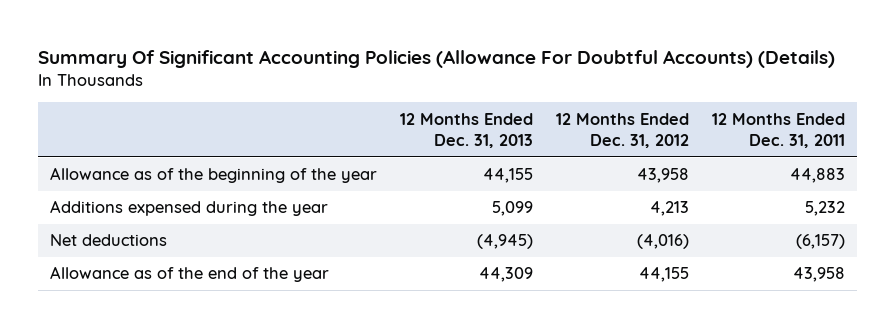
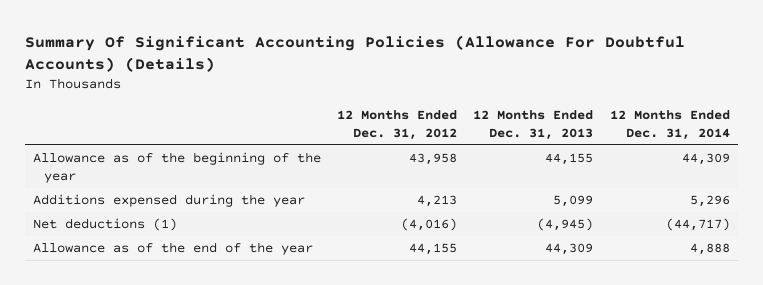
- | 12 Months Ended Dec. 31, 2013 | 12 Months Ended Dec. 31, 2012 | 12 Months Ended Dec. 31, 2011
+ | 12 Months Ended Dec. 31, 2012 | 12 Months Ended Dec. 31, 2013 | 12 Months Ended Dec. 31, 2014
- Net deductions | (4,945) | (4,016) | (6,157)
+ Net deductions (1) | (4,016) | (4,945) | (44,717)

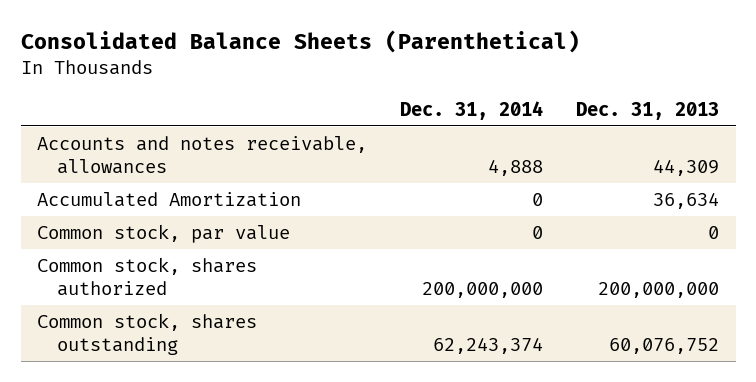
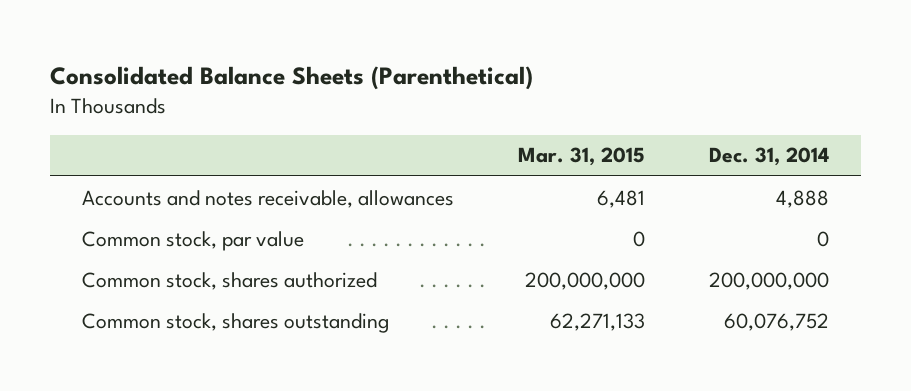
- | Dec. 31, 2014 | Dec. 31, 2013
+ | Mar. 31, 2015 | Dec. 31, 2014
- Accumulated Amortization | 0 | 36,634
- Common stock, shares outstanding | 62,243,374 | 60,076,752
+ Common stock, shares outstanding | 62,271,133 | 60,076,752

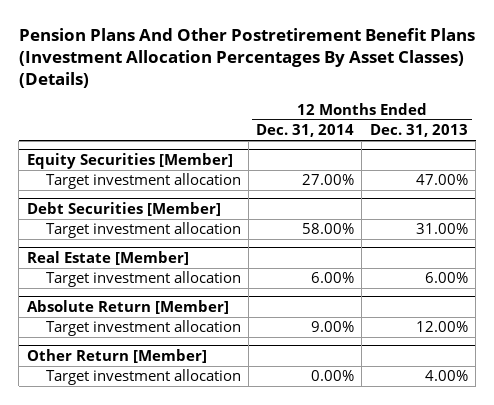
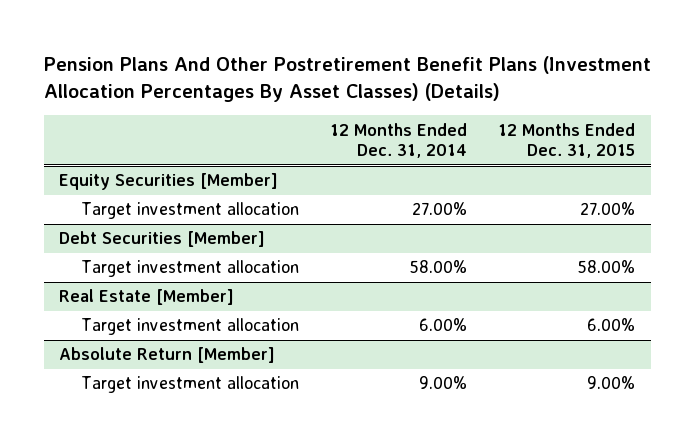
- | 12 Months Ended Dec. 31, 2014 | 12 Months Ended Dec. 31, 2013
+ | 12 Months Ended Dec. 31, 2014 | 12 Months Ended Dec. 31, 2015
- Other Return [Member]
- Target investment allocation | 0.00% | 4.00%

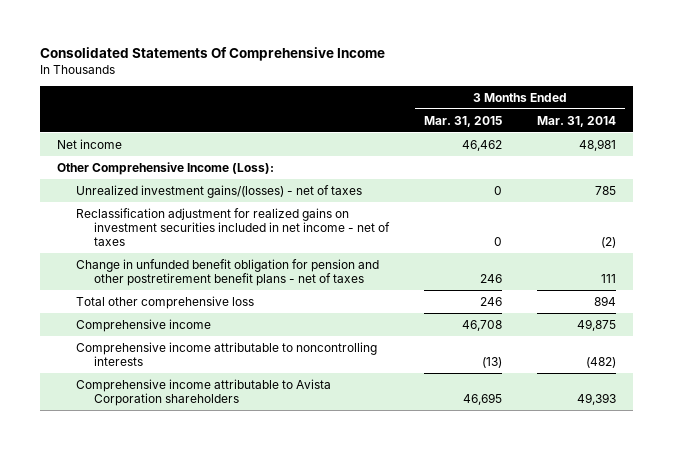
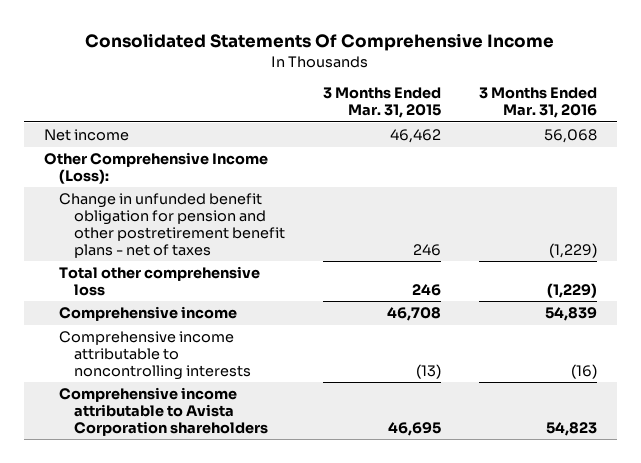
- | 3 Months Ended Mar. 31, 2015 | 3 Months Ended Mar. 31, 2014
+ | 3 Months Ended Mar. 31, 2015 | 3 Months Ended Mar. 31, 2016
- Unrealized investment gains/(losses) - net of taxes | 0 | 785
- Reclassification adjustment for realized gains on investment securities included in net income - net of taxes | 0 | (2)

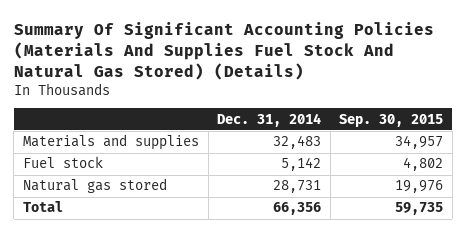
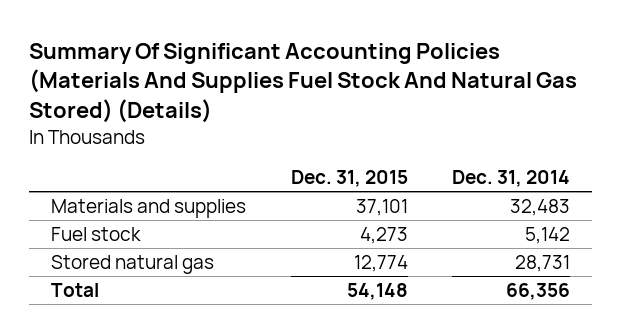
- | Dec. 31, 2014 | Sep. 30, 2015
+ | Dec. 31, 2015 | Dec. 31, 2014
- Natural gas stored | 28,731 | 19,976
+ Stored natural gas | 12,774 | 28,731

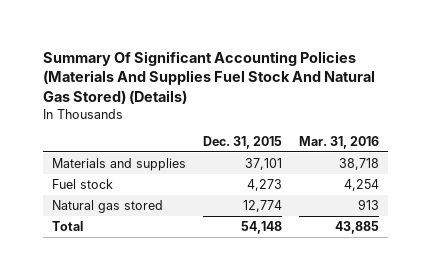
- | Dec. 31, 2015 | Dec. 31, 2014
+ | Dec. 31, 2015 | Mar. 31, 2016
- Stored natural gas | 12,774 | 28,731
+ Natural gas stored | 12,774 | 913

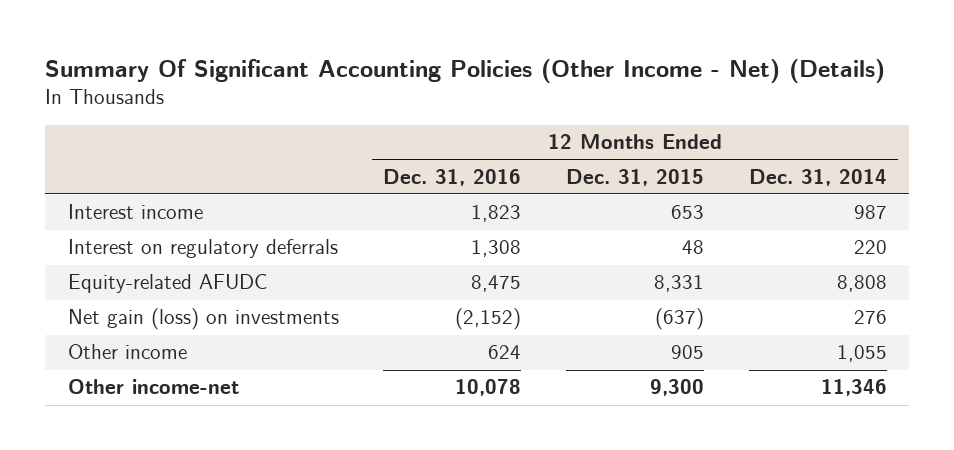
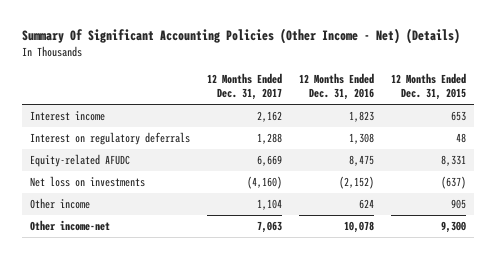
- | 12 Months Ended Dec. 31, 2016 | 12 Months Ended Dec. 31, 2015 | 12 Months Ended Dec. 31, 2014
+ | 12 Months Ended Dec. 31, 2017 | 12 Months Ended Dec. 31, 2016 | 12 Months Ended Dec. 31, 2015
- Net gain (loss) on investments | (2,152) | (637) | 276
+ Net loss on investments | (4,160) | (2,152) | (637)

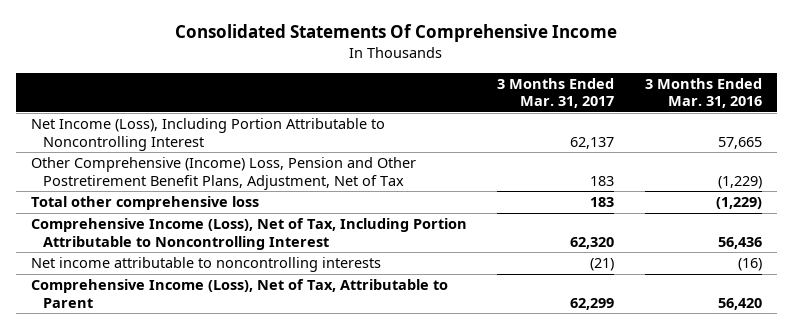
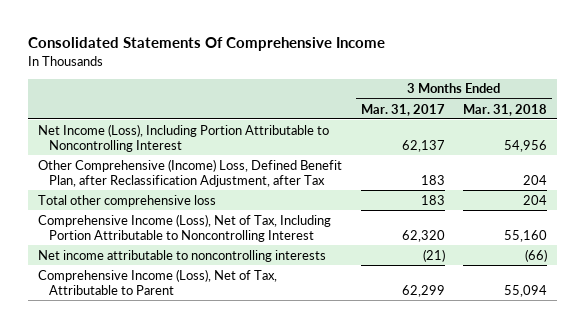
- | 3 Months Ended Mar. 31, 2017 | 3 Months Ended Mar. 31, 2016
+ | 3 Months Ended Mar. 31, 2017 | 3 Months Ended Mar. 31, 2018
- Other Comprehensive (Income) Loss, Pension and Other Postretirement Benefit Plans, Adjustment, Net of Tax | 183 | (1,229)
+ Other Comprehensive (Income) Loss, Defined Benefit Plan, after Reclassification Adjustment, after Tax | 183 | 204

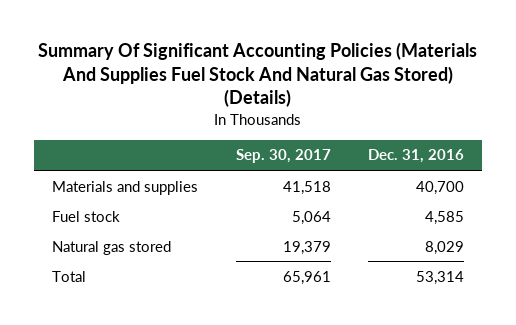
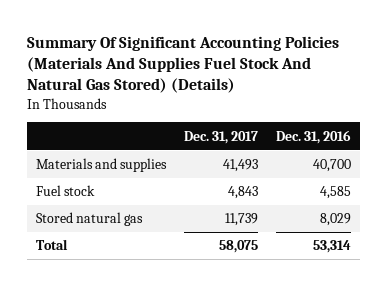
- | Sep. 30, 2017 | Dec. 31, 2016
+ | Dec. 31, 2017 | Dec. 31, 2016
- Natural gas stored | 19,379 | 8,029
+ Stored natural gas | 11,739 | 8,029

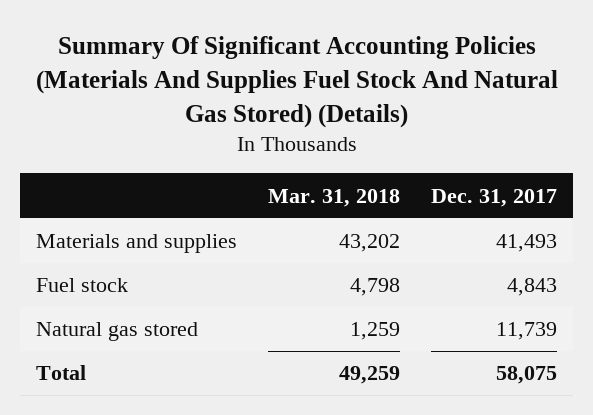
- | Dec. 31, 2017 | Dec. 31, 2016
+ | Mar. 31, 2018 | Dec. 31, 2017
- Stored natural gas | 11,739 | 8,029
+ Natural gas stored | 1,259 | 11,739

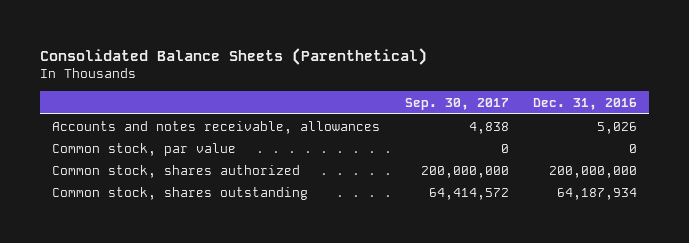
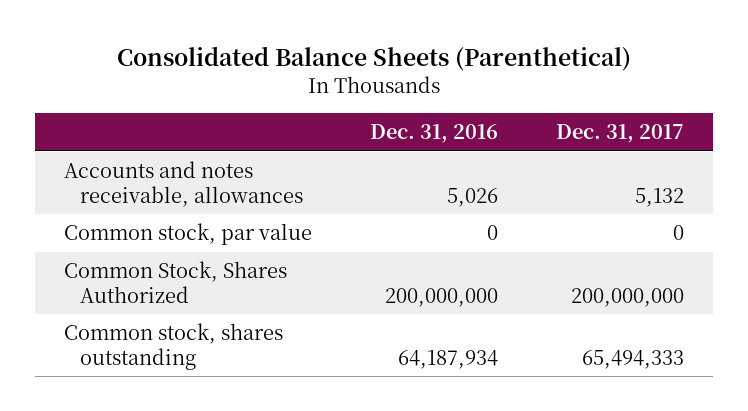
- | Sep. 30, 2017 | Dec. 31, 2016
+ | Dec. 31, 2016 | Dec. 31, 2017
- Common stock, shares authorized | 200,000,000 | 200,000,000
+ Common Stock, Shares Authorized | 200,000,000 | 200,000,000

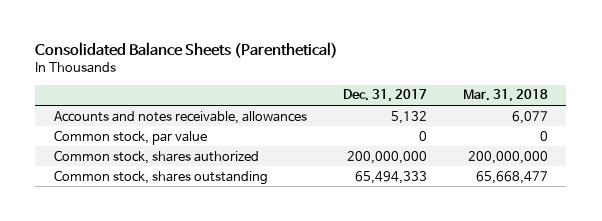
- | Dec. 31, 2016 | Dec. 31, 2017
+ | Dec. 31, 2017 | Mar. 31, 2018
- Common Stock, Shares Authorized | 200,000,000 | 200,000,000
+ Common stock, shares authorized | 200,000,000 | 200,000,000

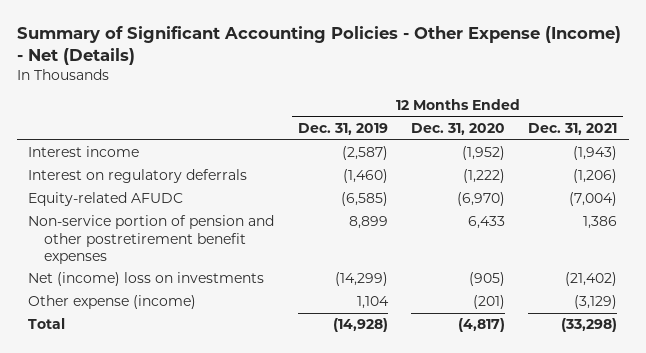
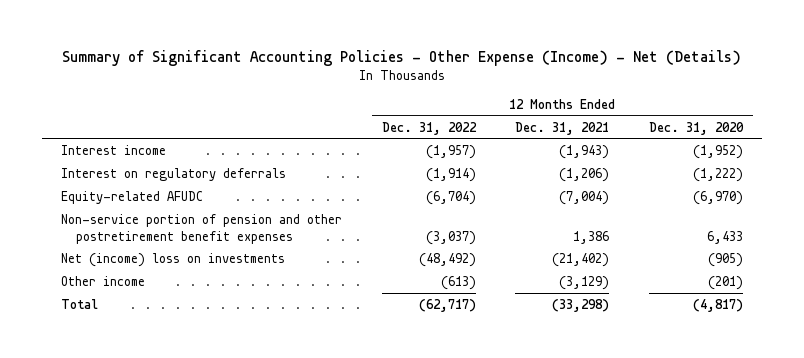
- | 12 Months Ended Dec. 31, 2019 | 12 Months Ended Dec. 31, 2020 | 12 Months Ended Dec. 31, 2021
+ | 12 Months Ended Dec. 31, 2022 | 12 Months Ended Dec. 31, 2021 | 12 Months Ended Dec. 31, 2020
- Other expense (income) | 1,104 | (201) | (3,129)
+ Other income | (613) | (3,129) | (201)

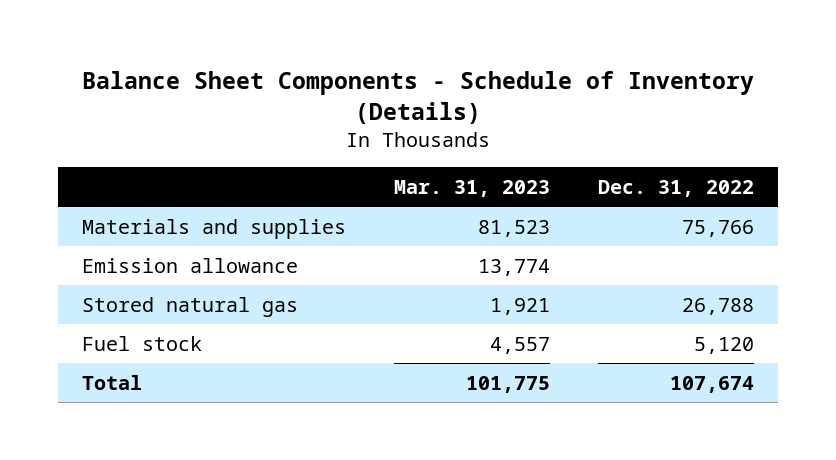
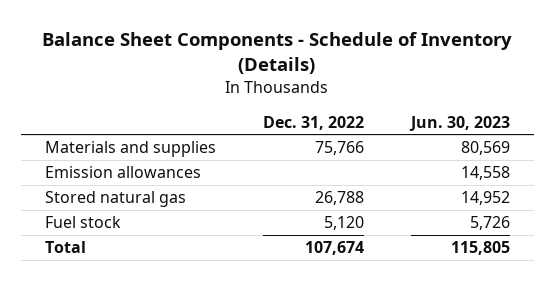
- | Mar. 31, 2023 | Dec. 31, 2022
+ | Dec. 31, 2022 | Jun. 30, 2023
- Emission allowance | 13,774 |
+ Emission allowances | | 14,558

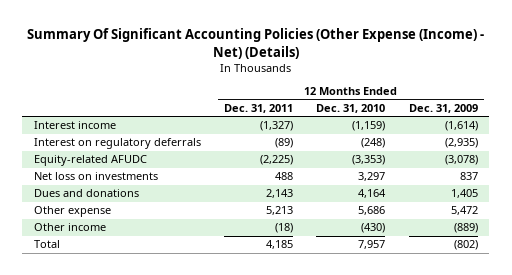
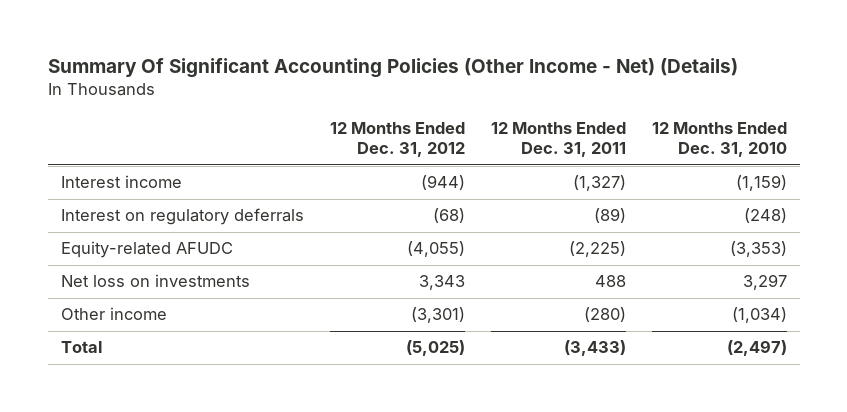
- Summary Of Significant Accounting Policies (Other Expense (Income) - Net) (Details)
+ Summary Of Significant Accounting Policies (Other Income - Net) (Details)
- | 12 Months Ended Dec. 31, 2011 | 12 Months Ended Dec. 31, 2010 | 12 Months Ended Dec. 31, 2009
+ | 12 Months Ended Dec. 31, 2012 | 12 Months Ended Dec. 31, 2011 | 12 Months Ended Dec. 31, 2010
- Dues and donations | 2,143 | 4,164 | 1,405
- Other expense | 5,213 | 5,686 | 5,472
- Other income | (18) | (430) | (889)
- Total | 4,185 | 7,957 | (802)
+ Other income | (3,301) | (280) | (1,034)
+ Total | (5,025) | (3,433) | (2,497)

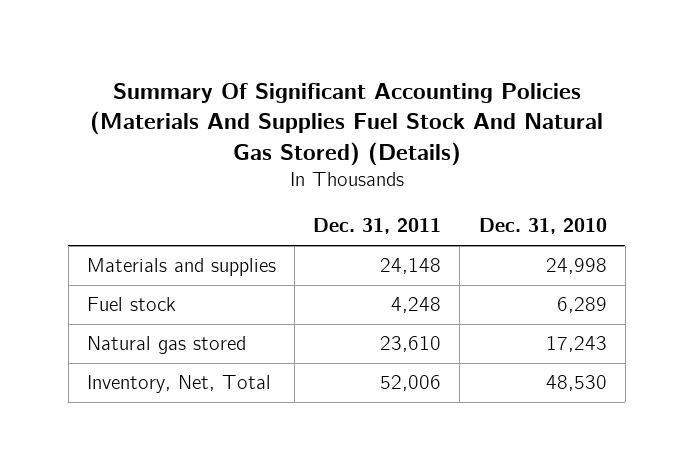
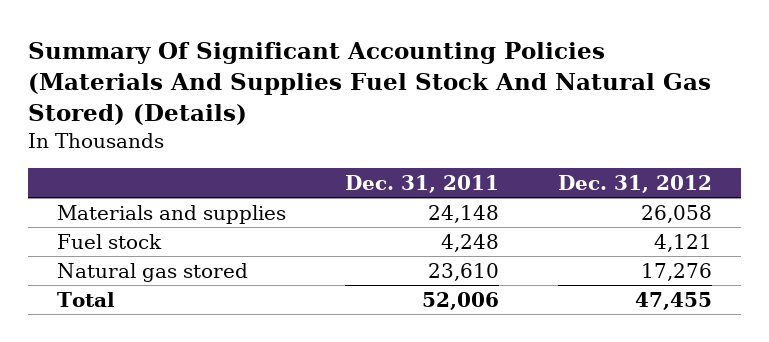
- | Dec. 31, 2011 | Dec. 31, 2010
+ | Dec. 31, 2011 | Dec. 31, 2012
- Inventory, Net, Total | 52,006 | 48,530
+ Total | 52,006 | 47,455

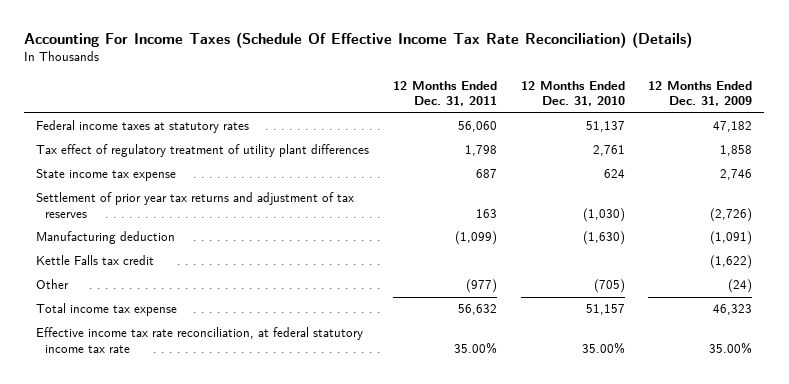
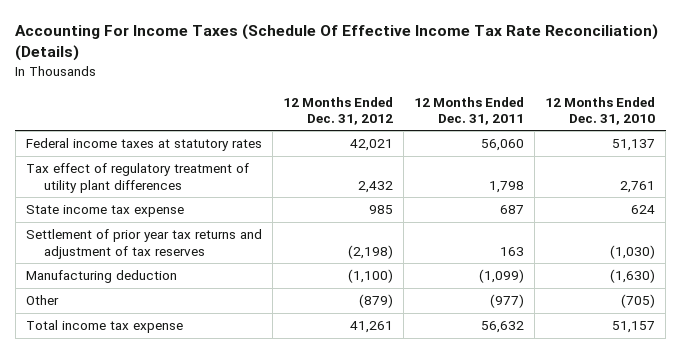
- | 12 Months Ended Dec. 31, 2011 | 12 Months Ended Dec. 31, 2010 | 12 Months Ended Dec. 31, 2009
+ | 12 Months Ended Dec. 31, 2012 | 12 Months Ended Dec. 31, 2011 | 12 Months Ended Dec. 31, 2010
- Kettle Falls tax credit | | | (1,622)
- Effective income tax rate reconciliation, at federal statutory income tax rate | 35.00% | 35.00% | 35.00%

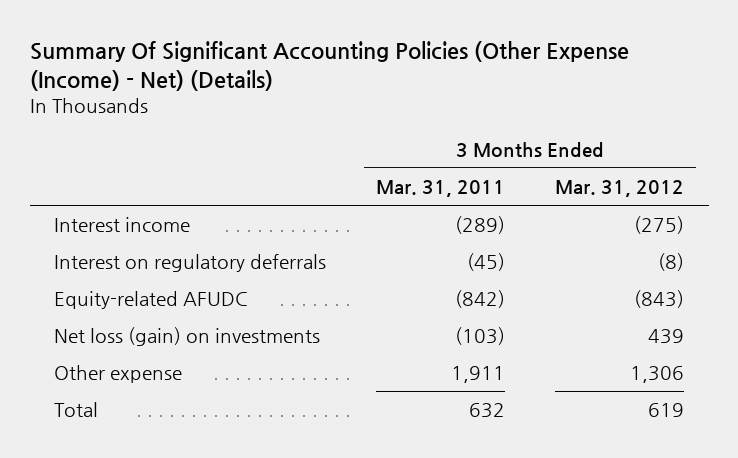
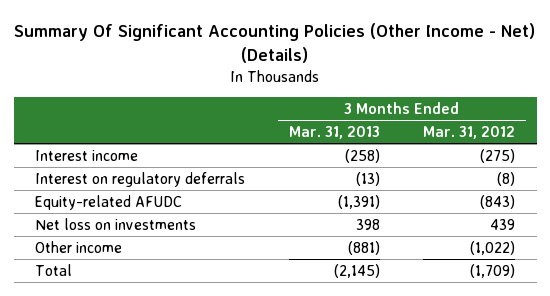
- Summary Of Significant Accounting Policies (Other Expense (Income) - Net) (Details)
+ Summary Of Significant Accounting Policies (Other Income - Net) (Details)
- | 3 Months Ended Mar. 31, 2011 | 3 Months Ended Mar. 31, 2012
+ | 3 Months Ended Mar. 31, 2013 | 3 Months Ended Mar. 31, 2012
- Net loss (gain) on investments | (103) | 439
- Other expense | 1,911 | 1,306
- Total | 632 | 619
+ Net loss on investments | 398 | 439
+ Other income | (881) | (1,022)
+ Total | (2,145) | (1,709)

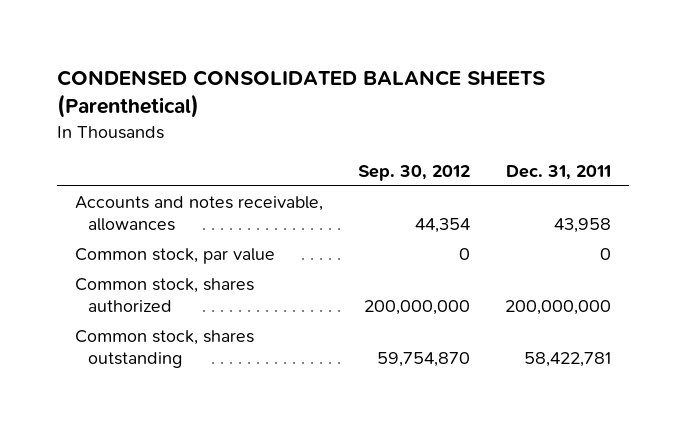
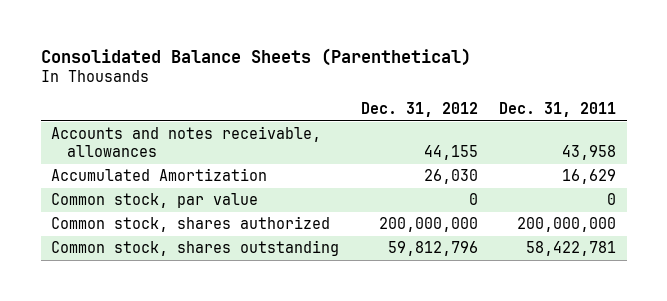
- CONDENSED CONSOLIDATED BALANCE SHEETS (Parenthetical)
+ Consolidated Balance Sheets (Parenthetical)
- | Sep. 30, 2012 | Dec. 31, 2011
+ | Dec. 31, 2012 | Dec. 31, 2011
+ Accumulated Amortization | 26,030 | 16,629

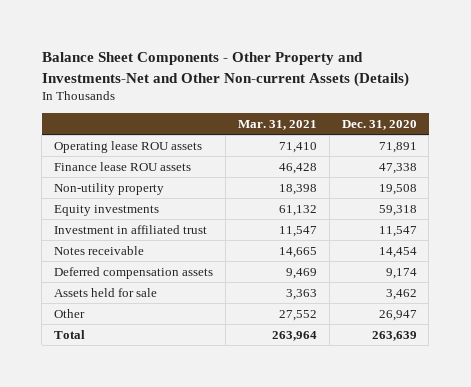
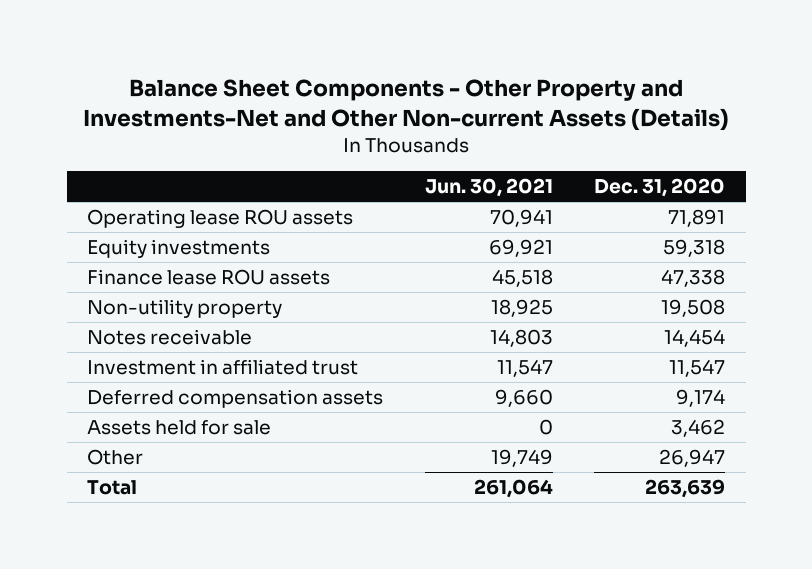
- | Mar. 31, 2021 | Dec. 31, 2020
+ | Jun. 30, 2021 | Dec. 31, 2020
moved up: Equity investments | 69,921 | 59,318
moved down: Investment in affiliated trust | 11,547 | 11,547

